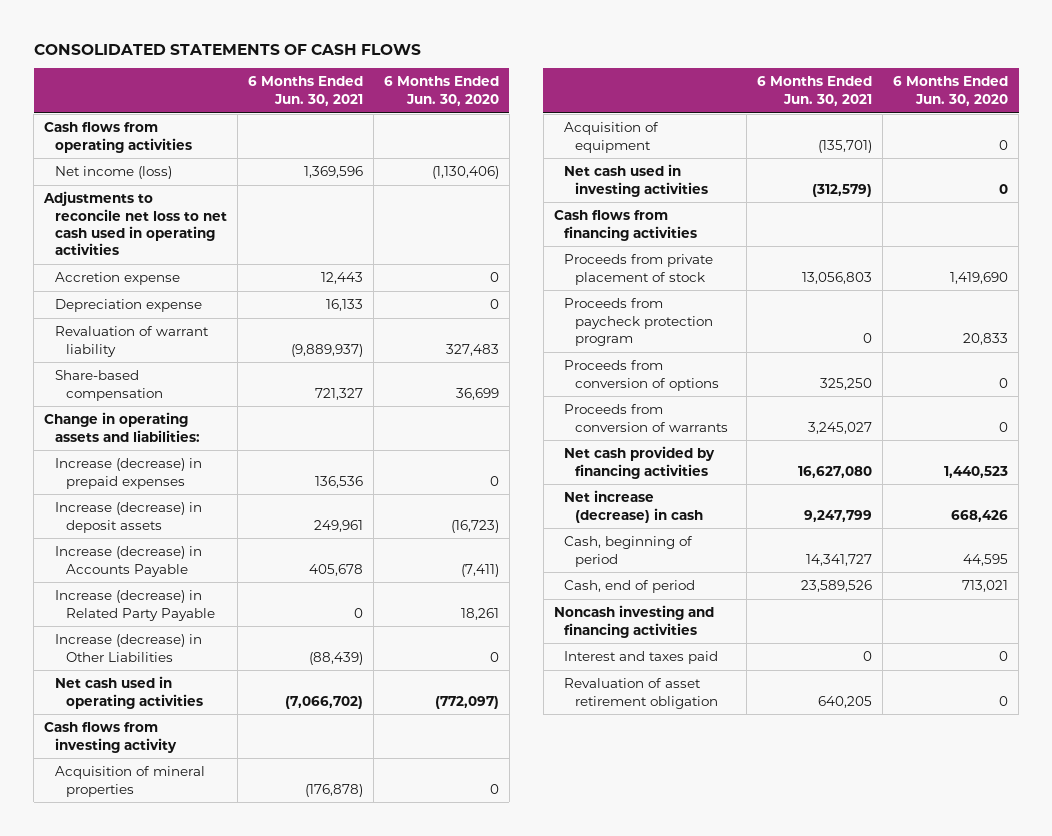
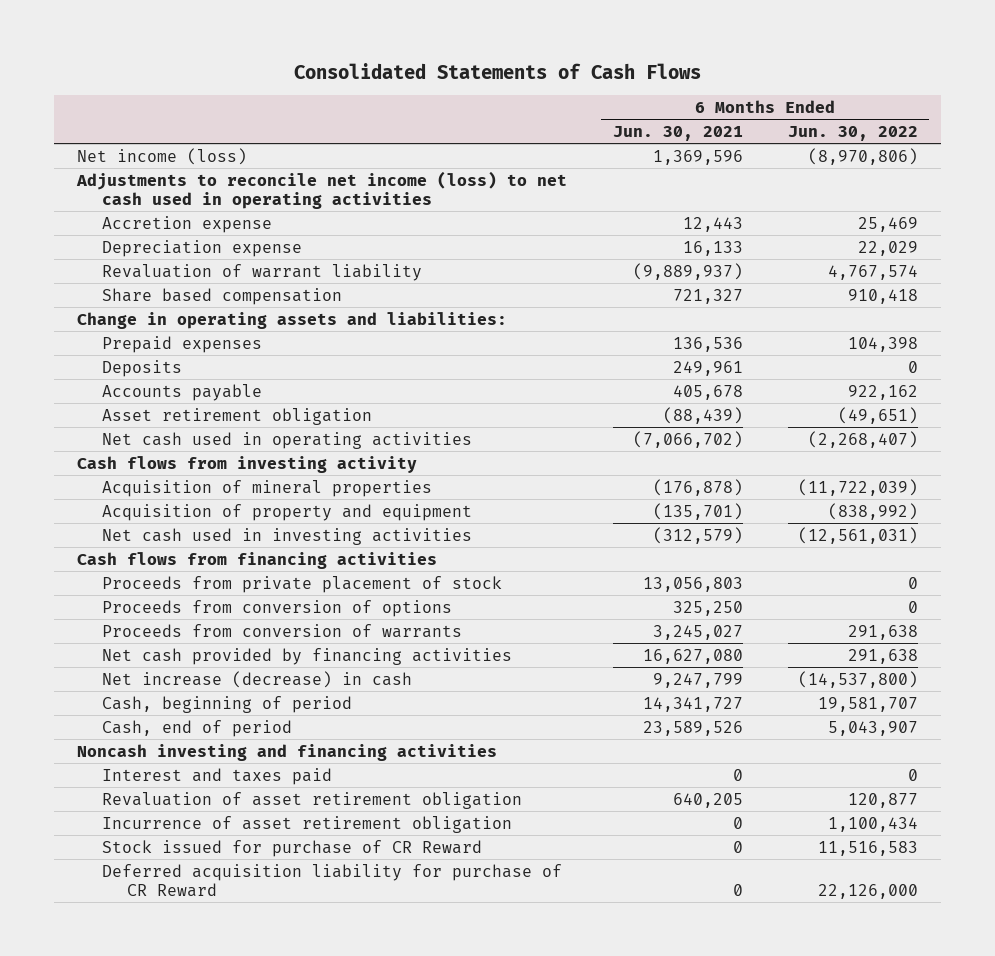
- CONSOLIDATED STATEMENTS OF CASH FLOWS
+ Consolidated Statements of Cash Flows
- | 6 Months Ended Jun. 30, 2021 | 6 Months Ended Jun. 30, 2020
+ | 6 Months Ended Jun. 30, 2021 | 6 Months Ended Jun. 30, 2022
- Cash flows from operating activities
- Adjustments to reconcile net loss to net cash used in operating activities
+ Adjustments to reconcile net income (loss) to net cash used in operating activities
- Share-based compensation | 721,327 | 36,699
+ Share based compensation | 721,327 | 910,418
- Increase (decrease) in prepaid expenses | 136,536 | 0
- Increase (decrease) in deposit assets | 249,961 | (16,723)
- Increase (decrease) in Accounts Payable | 405,678 | (7,411)
- Increase (decrease) in Related Party Payable | 0 | 18,261
- Increase (decrease) in Other Liabilities | (88,439) | 0
+ Prepaid expenses | 136,536 | 104,398
+ Deposits | 249,961 | 0
+ Accounts payable | 405,678 | 922,162
+ Asset retirement obligation | (88,439) | (49,651)
- Acquisition of equipment | (135,701) | 0
+ Acquisition of property and equipment | (135,701) | (838,992)
- Proceeds from paycheck protection program | 0 | 20,833
+ Incurrence of asset retirement obligation | 0 | 1,100,434
+ Stock issued for purchase of CR Reward | 0 | 11,516,583
+ Deferred acquisition liability for purchase of CR Reward | 0 | 22,126,000

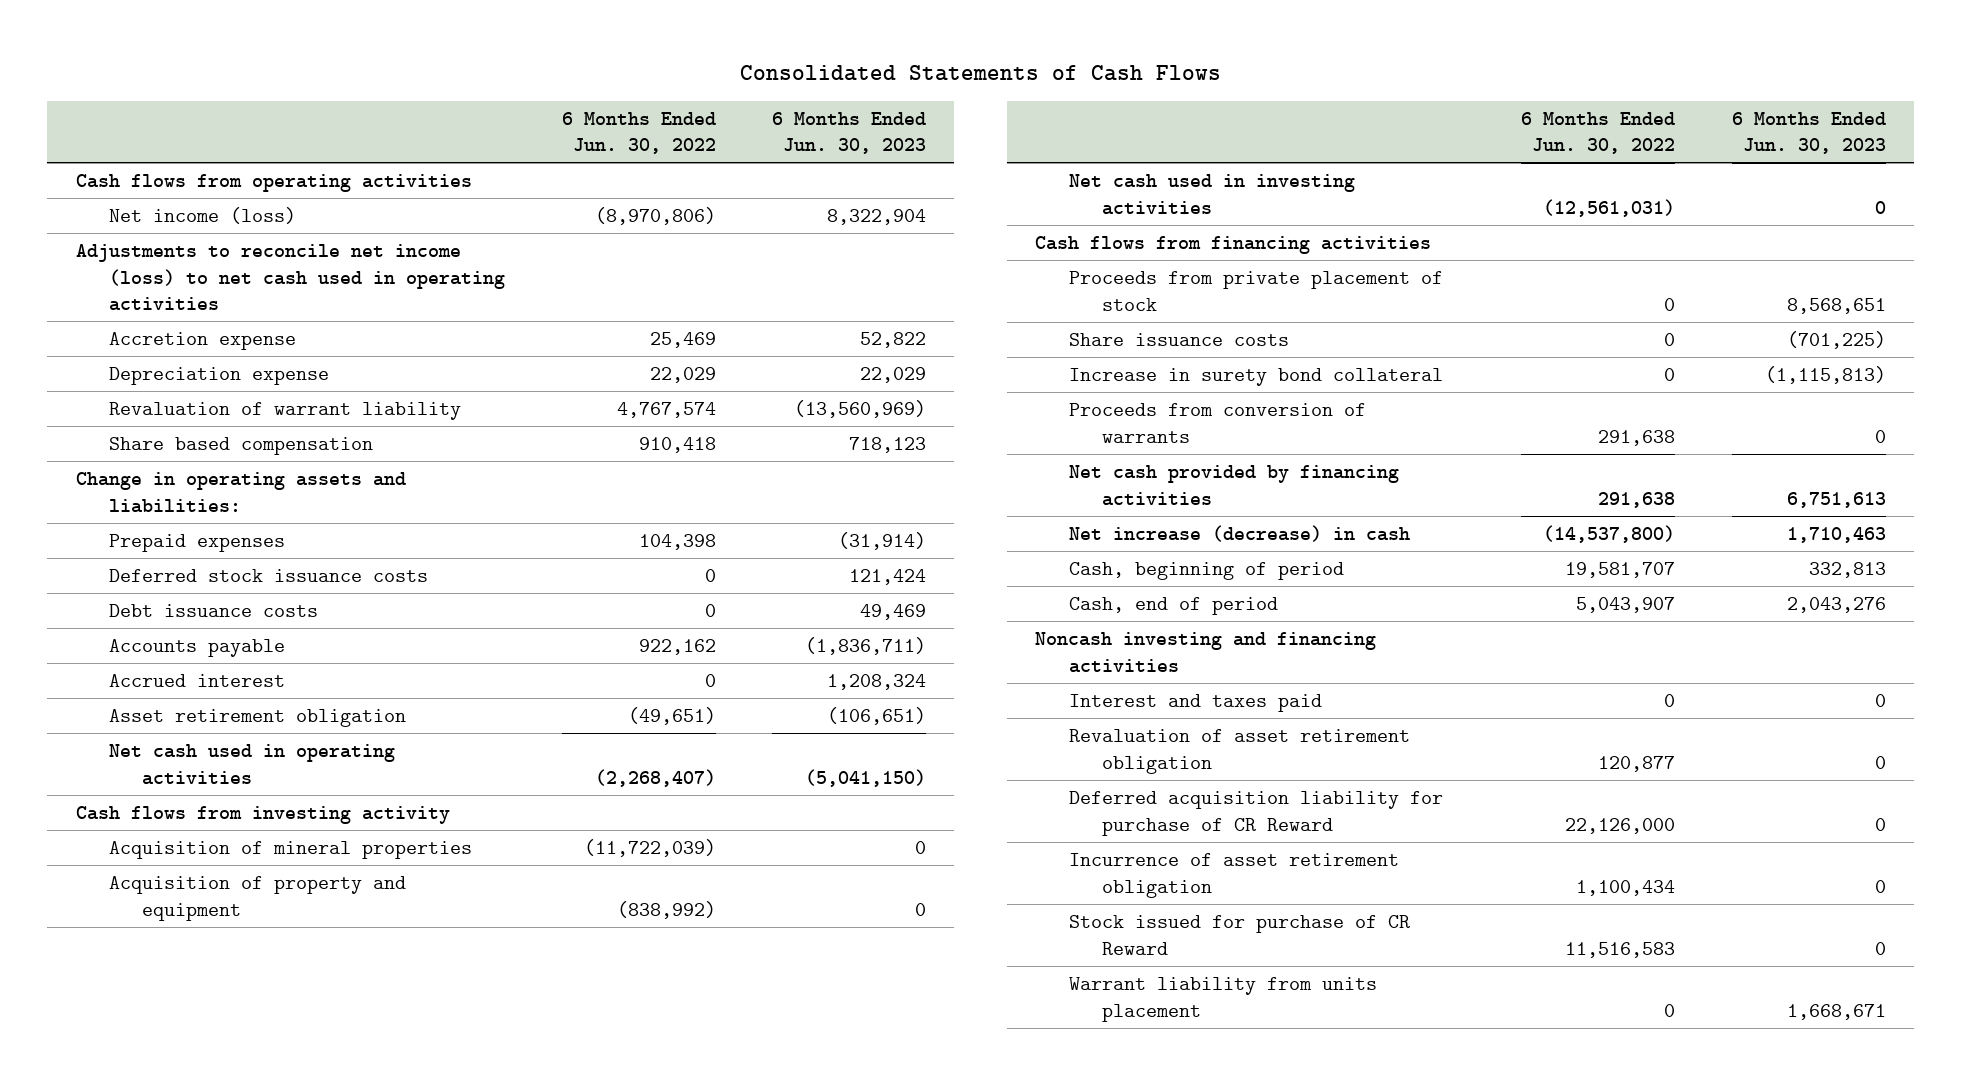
- | 6 Months Ended Jun. 30, 2021 | 6 Months Ended Jun. 30, 2022
+ | 6 Months Ended Jun. 30, 2022 | 6 Months Ended Jun. 30, 2023
+ Cash flows from operating activities
- Deposits | 249,961 | 0
+ Deferred stock issuance costs | 0 | 121,424
+ Debt issuance costs | 0 | 49,469
+ Accrued interest | 0 | 1,208,324
- Proceeds from conversion of options | 325,250 | 0
+ Share issuance costs | 0 | (701,225)
+ Increase in surety bond collateral | 0 | (1,115,813)
moved up: Deferred acquisition liability for purchase of CR Reward | 22,126,000 | 0
+ Warrant liability from units placement | 0 | 1,668,671

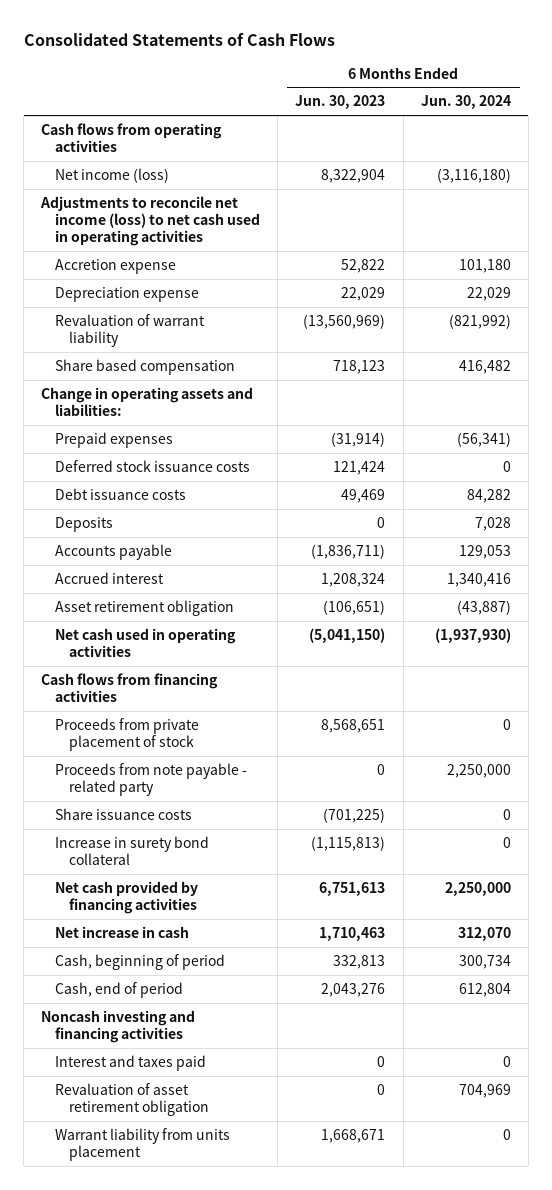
- | 6 Months Ended Jun. 30, 2022 | 6 Months Ended Jun. 30, 2023
+ | 6 Months Ended Jun. 30, 2023 | 6 Months Ended Jun. 30, 2024
+ Deposits | 0 | 7,028
- Cash flows from investing activity
- Acquisition of mineral properties | (11,722,039) | 0
- Acquisition of property and equipment | (838,992) | 0
- Net cash used in investing activities | (12,561,031) | 0
+ Proceeds from note payable - related party | 0 | 2,250,000
- Proceeds from conversion of warrants | 291,638 | 0
- Net increase (decrease) in cash | (14,537,800) | 1,710,463
+ Net increase in cash | 1,710,463 | 312,070
- Deferred acquisition liability for purchase of CR Reward | 22,126,000 | 0
- Incurrence of asset retirement obligation | 1,100,434 | 0
- Stock issued for purchase of CR Reward | 11,516,583 | 0

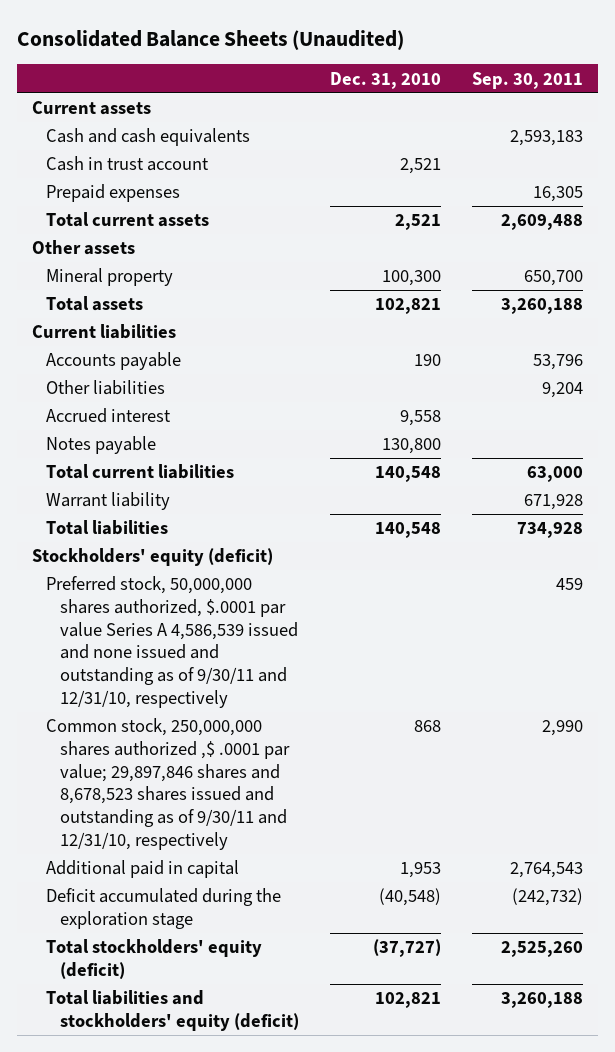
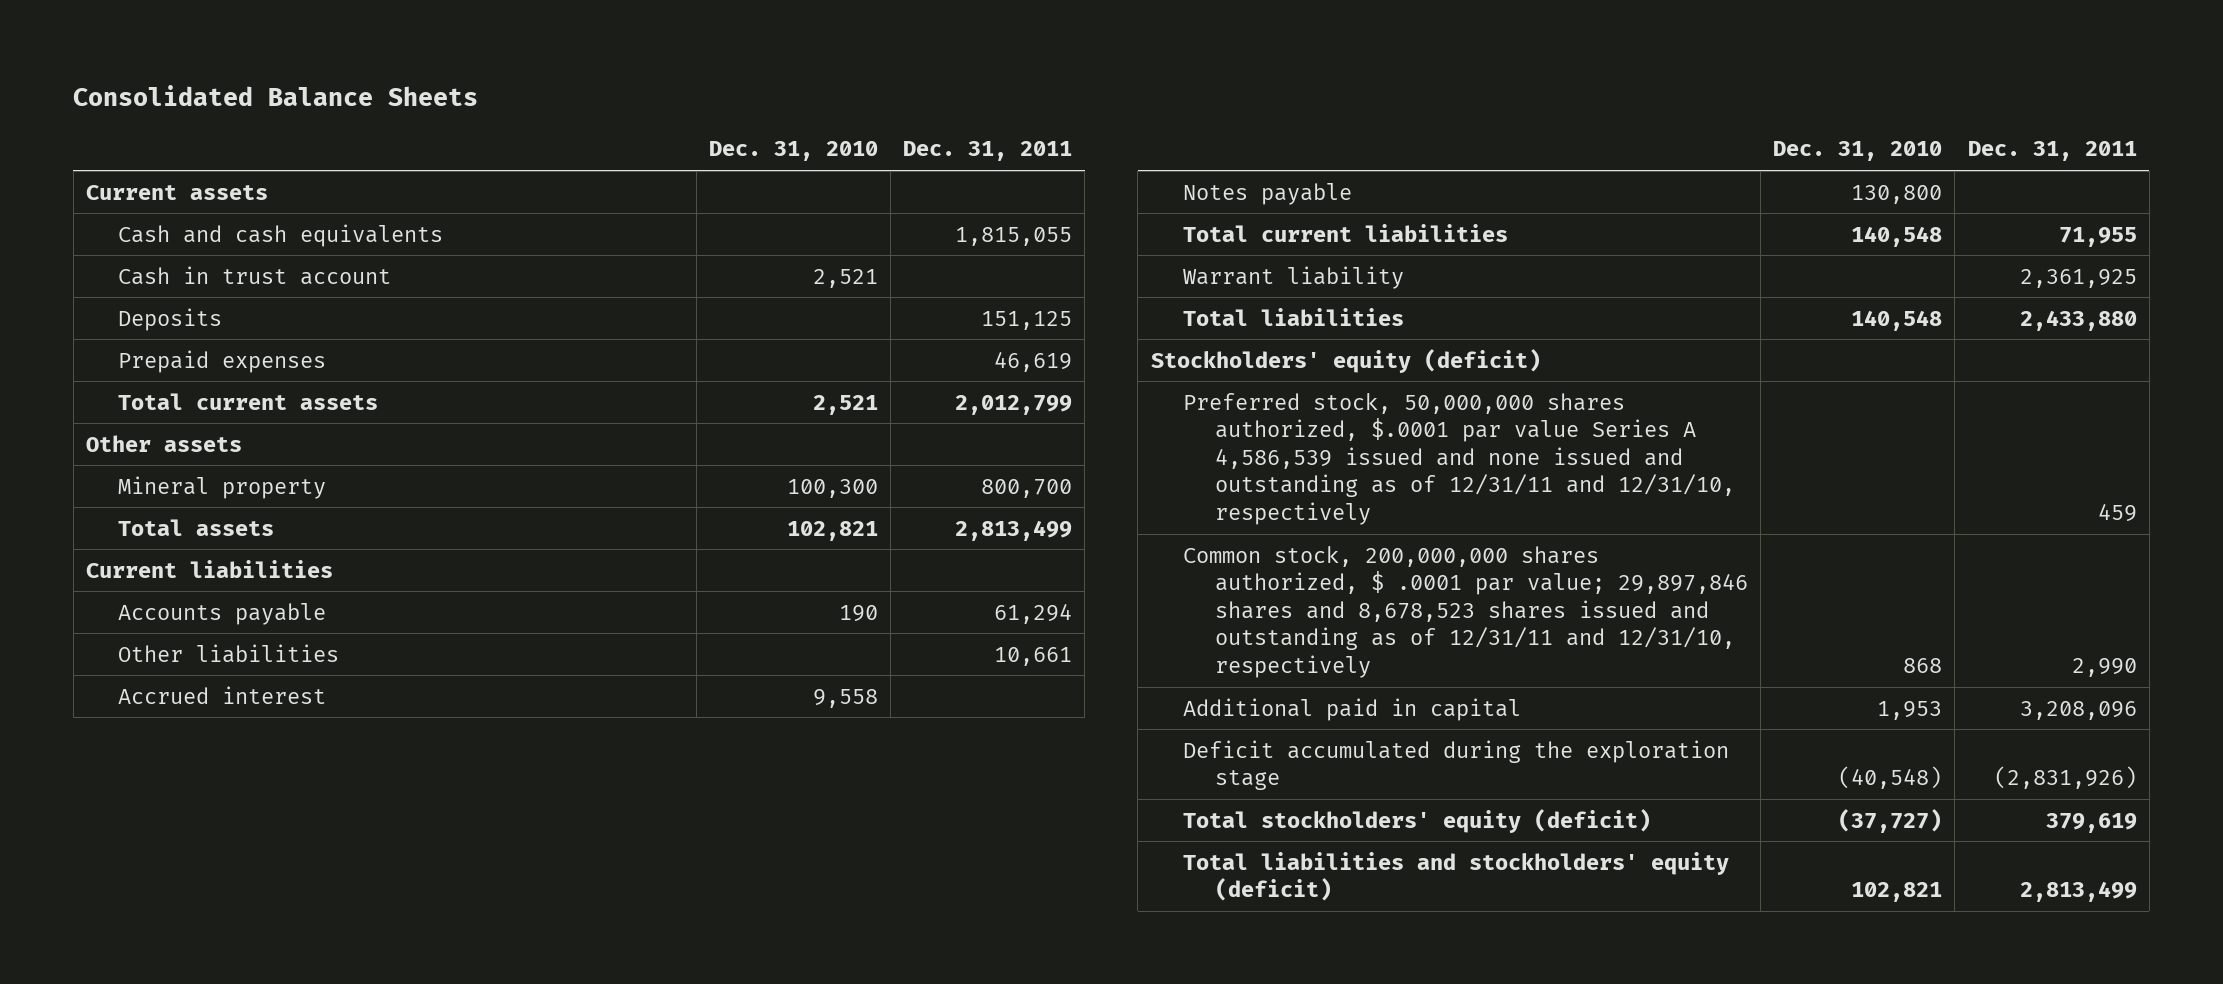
- Consolidated Balance Sheets (Unaudited)
+ Consolidated Balance Sheets
- | Dec. 31, 2010 | Sep. 30, 2011
+ | Dec. 31, 2010 | Dec. 31, 2011
+ Deposits | | 151,125
- Preferred stock, 50,000,000 shares authorized, $.0001 par value Series A 4,586,539 issued and none issued and outstanding as of 9/30/11 and 12/31/10, respectively | | 459
- Common stock, 250,000,000 shares authorized ,$ .0001 par value; 29,897,846 shares and 8,678,523 shares issued and outstanding as of 9/30/11 and 12/31/10, respectively | 868 | 2,990
+ Preferred stock, 50,000,000 shares authorized, $.0001 par value Series A 4,586,539 issued and none issued and outstanding as of 12/31/11 and 12/31/10, respectively | | 459
+ Common stock, 200,000,000 shares authorized, $ .0001 par value; 29,897,846 shares and 8,678,523 shares issued and outstanding as of 12/31/11 and 12/31/10, respectively | 868 | 2,990

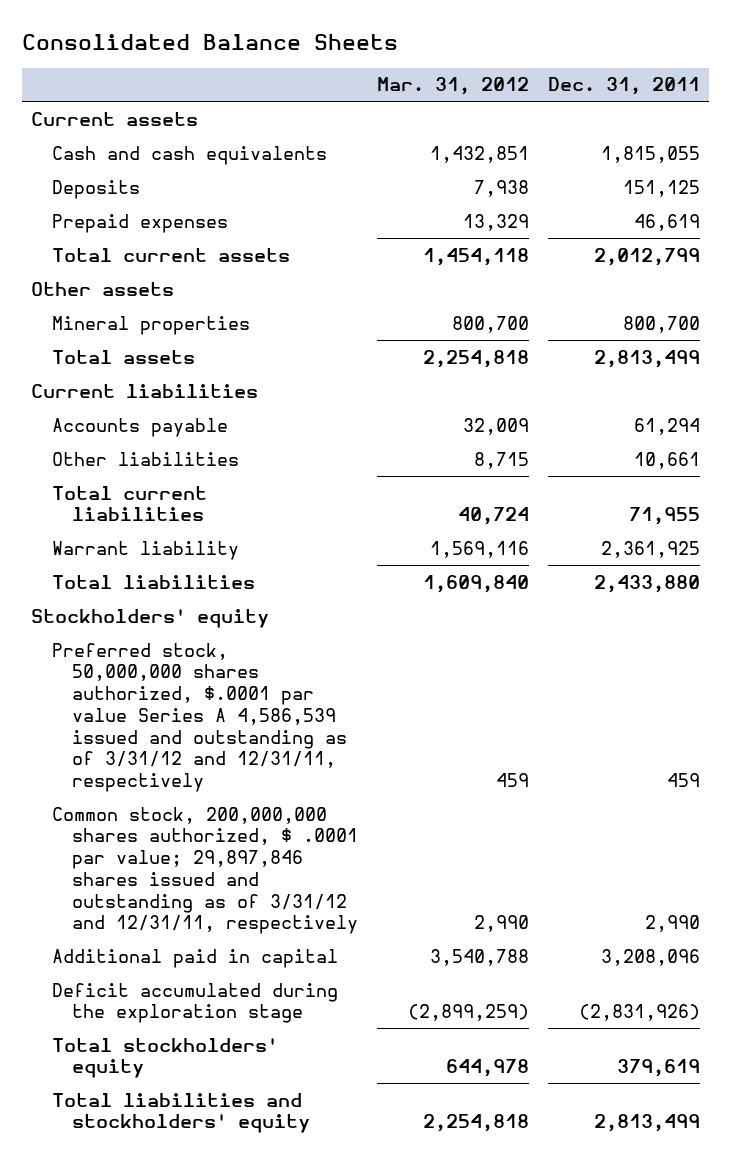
- | Dec. 31, 2010 | Dec. 31, 2011
+ | Mar. 31, 2012 | Dec. 31, 2011
- Cash in trust account | 2,521 |
- Mineral property | 100,300 | 800,700
+ Mineral properties | 800,700 | 800,700
- Accrued interest | 9,558 |
- Notes payable | 130,800 |
- Stockholders' equity (deficit)
- Preferred stock, 50,000,000 shares authorized, $.0001 par value Series A 4,586,539 issued and none issued and outstanding as of 12/31/11 and 12/31/10, respectively | | 459
- Common stock, 200,000,000 shares authorized, $ .0001 par value; 29,897,846 shares and 8,678,523 shares issued and outstanding as of 12/31/11 and 12/31/10, respectively | 868 | 2,990
+ Stockholders' equity
+ Preferred stock, 50,000,000 shares authorized, $.0001 par value Series A 4,586,539 issued and outstanding as of 3/31/12 and 12/31/11, respectively | 459 | 459
+ Common stock, 200,000,000 shares authorized, $ .0001 par value; 29,897,846 shares issued and outstanding as of 3/31/12 and 12/31/11, respectively | 2,990 | 2,990
- Total stockholders' equity (deficit) | (37,727) | 379,619
- Total liabilities and stockholders' equity (deficit) | 102,821 | 2,813,499
+ Total stockholders' equity | 644,978 | 379,619
+ Total liabilities and stockholders' equity | 2,254,818 | 2,813,499

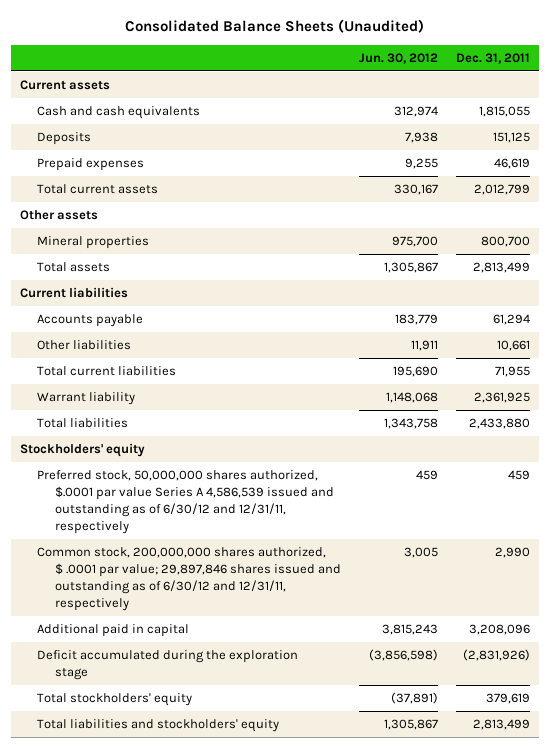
- Consolidated Balance Sheets
+ Consolidated Balance Sheets (Unaudited)
- | Mar. 31, 2012 | Dec. 31, 2011
+ | Jun. 30, 2012 | Dec. 31, 2011
- Preferred stock, 50,000,000 shares authorized, $.0001 par value Series A 4,586,539 issued and outstanding as of 3/31/12 and 12/31/11, respectively | 459 | 459
- Common stock, 200,000,000 shares authorized, $ .0001 par value; 29,897,846 shares issued and outstanding as of 3/31/12 and 12/31/11, respectively | 2,990 | 2,990
+ Preferred stock, 50,000,000 shares authorized, $.0001 par value Series A 4,586,539 issued and outstanding as of 6/30/12 and 12/31/11, respectively | 459 | 459
+ Common stock, 200,000,000 shares authorized, $ .0001 par value; 29,897,846 shares issued and outstanding as of 6/30/12 and 12/31/11, respectively | 3,005 | 2,990

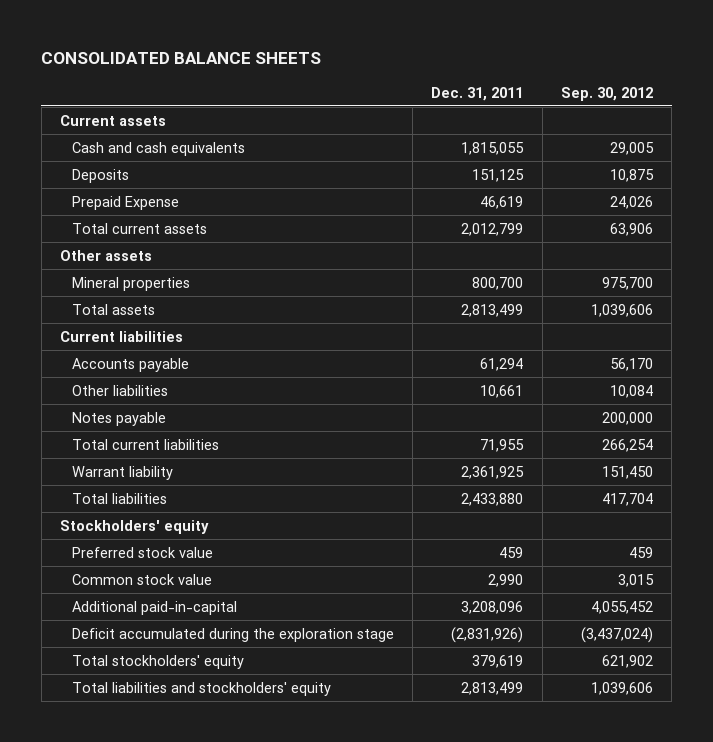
- Consolidated Balance Sheets (Unaudited)
+ CONSOLIDATED BALANCE SHEETS
- | Jun. 30, 2012 | Dec. 31, 2011
+ | Dec. 31, 2011 | Sep. 30, 2012
- Prepaid expenses | 9,255 | 46,619
+ Prepaid Expense | 46,619 | 24,026
+ Notes payable | | 200,000
- Preferred stock, 50,000,000 shares authorized, $.0001 par value Series A 4,586,539 issued and outstanding as of 6/30/12 and 12/31/11, respectively | 459 | 459
- Common stock, 200,000,000 shares authorized, $ .0001 par value; 29,897,846 shares issued and outstanding as of 6/30/12 and 12/31/11, respectively | 3,005 | 2,990
- Additional paid in capital | 3,815,243 | 3,208,096
+ Preferred stock value | 459 | 459
+ Common stock value | 2,990 | 3,015
+ Additional paid-in-capital | 3,208,096 | 4,055,452

